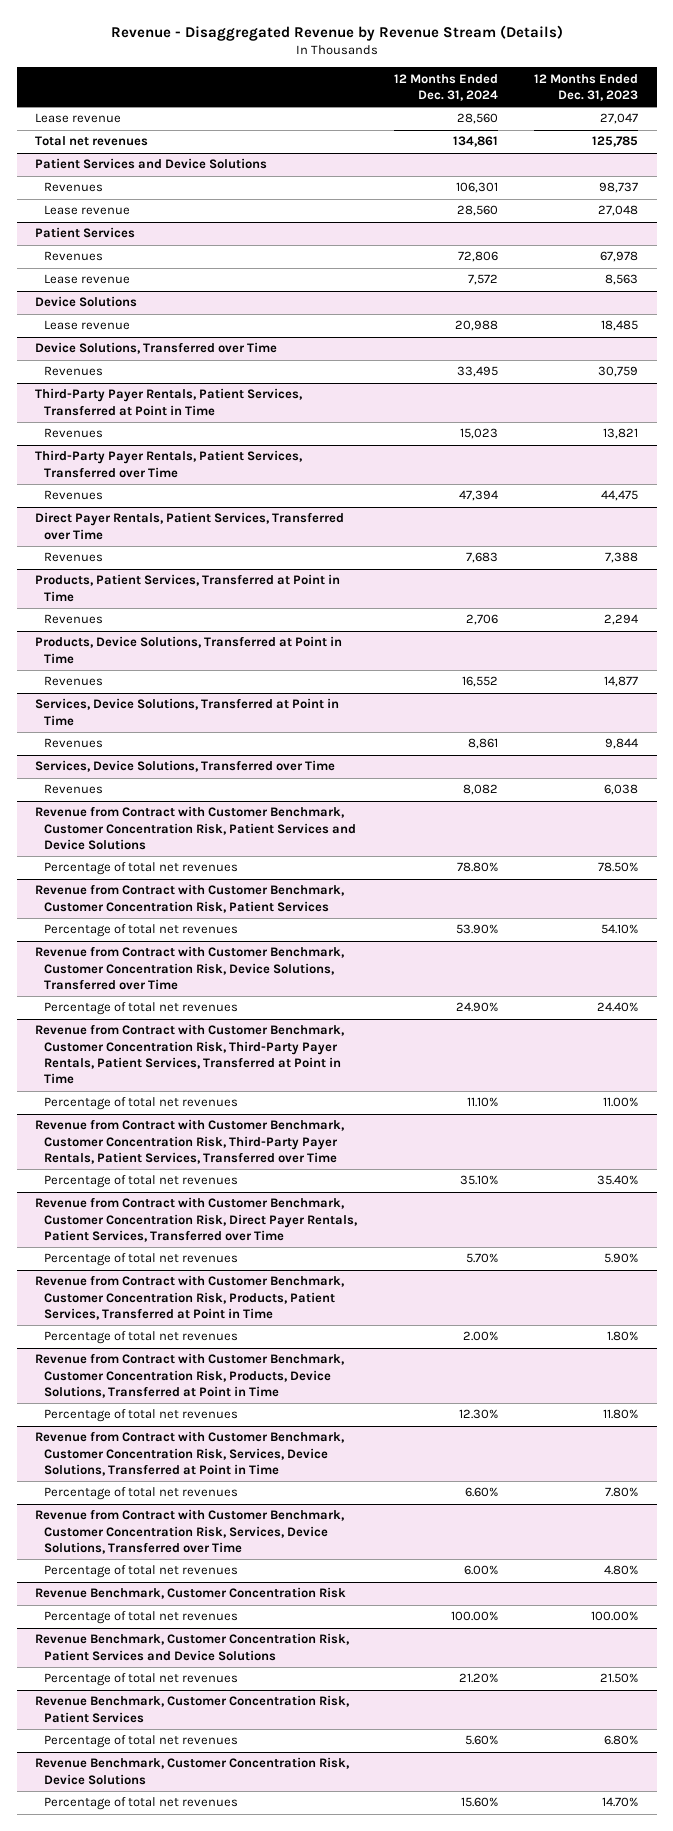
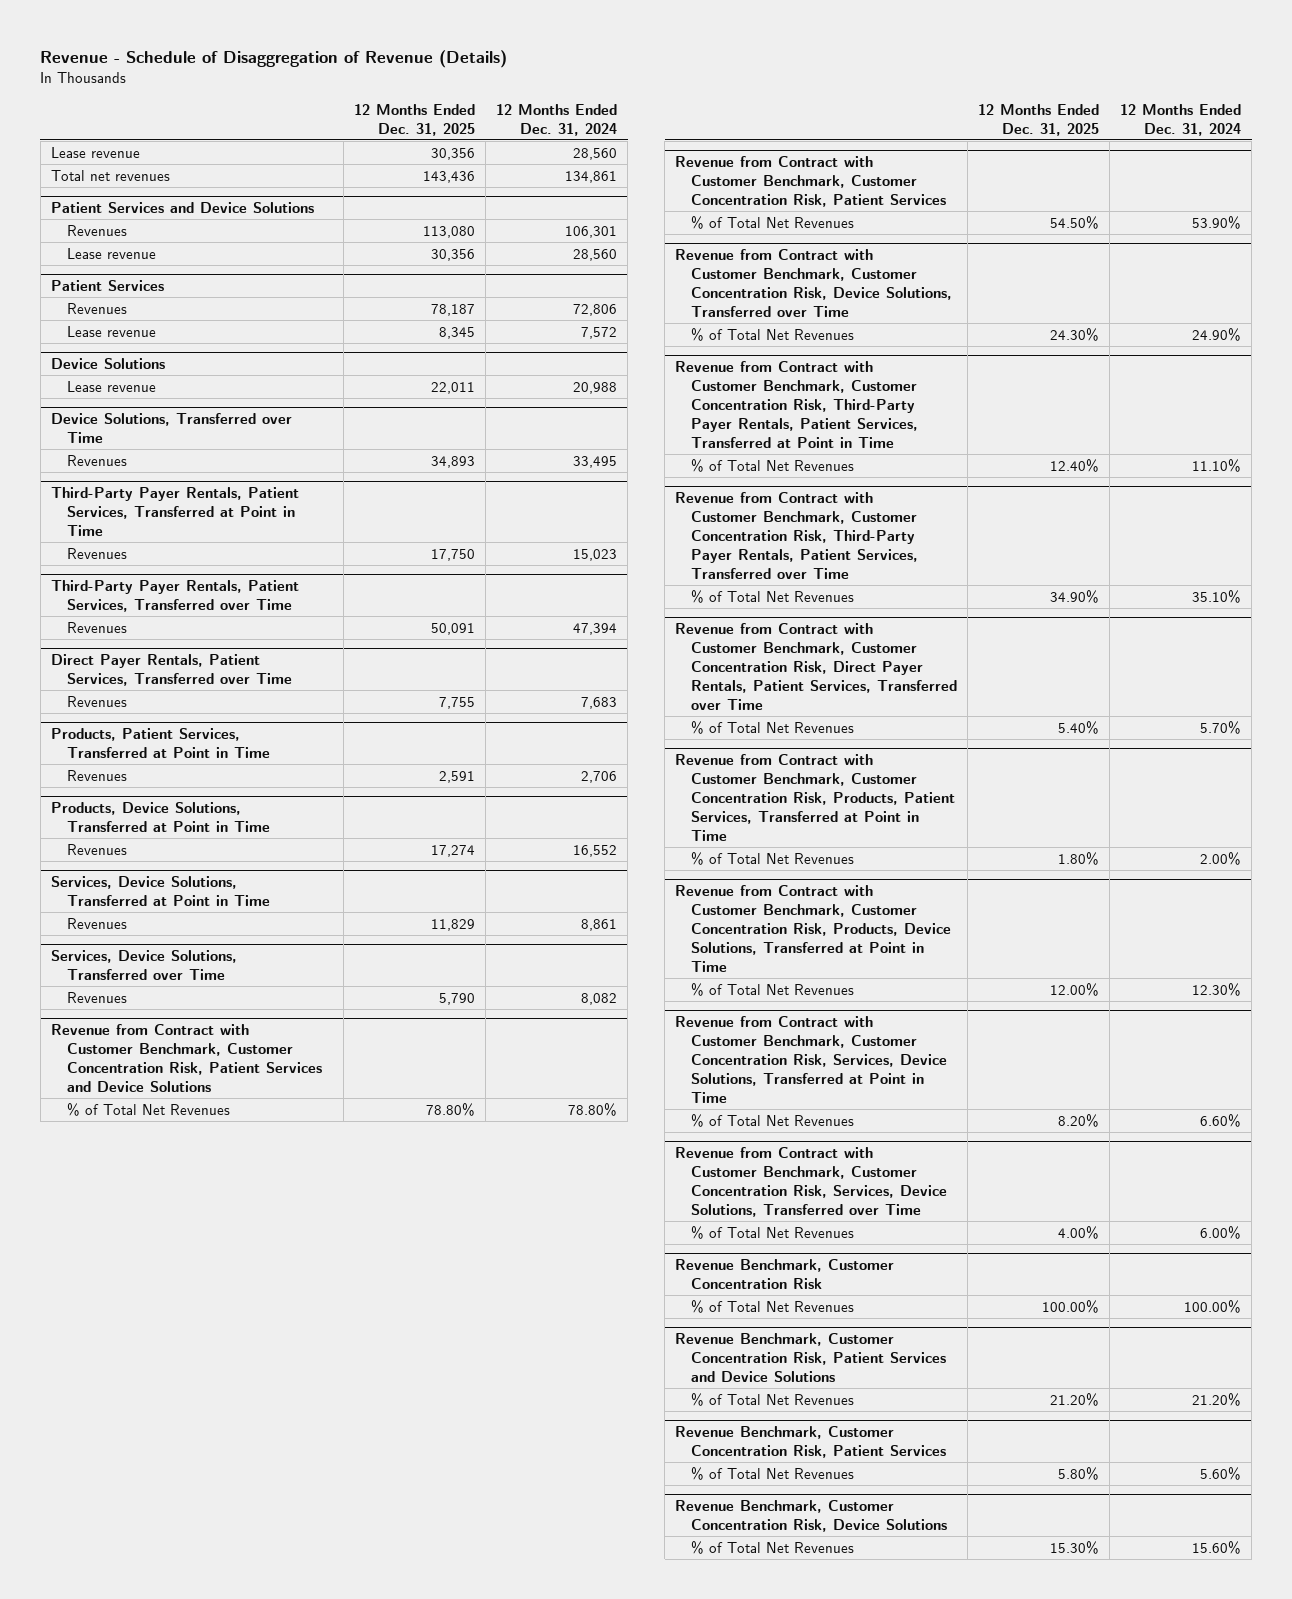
- Revenue - Disaggregated Revenue by Revenue Stream (Details)
+ Revenue - Schedule of Disaggregation of Revenue (Details)
- | 12 Months Ended Dec. 31, 2024 | 12 Months Ended Dec. 31, 2023
+ | 12 Months Ended Dec. 31, 2025 | 12 Months Ended Dec. 31, 2024
@ Revenue from Contract with Customer Benchmark, Customer Concentration Risk, Patient Services and Device Solutions
- Percentage of total net revenues | 78.80% | 78.50%
+ % of Total Net Revenues | 78.80% | 78.80%
@ Revenue from Contract with Customer Benchmark, Customer Concentration Risk, Patient Services
- Percentage of total net revenues | 53.90% | 54.10%
+ % of Total Net Revenues | 54.50% | 53.90%
@ Revenue from Contract with Customer Benchmark, Customer Concentration Risk, Device Solutions, Transferred over Time
- Percentage of total net revenues | 24.90% | 24.40%
+ % of Total Net Revenues | 24.30% | 24.90%
@ Revenue from Contract with Customer Benchmark, Customer Concentration Risk, Third-Party Payer Rentals, Patient Services, Transferred at Point in Time
- Percentage of total net revenues | 11.10% | 11.00%
+ % of Total Net Revenues | 12.40% | 11.10%
@ Revenue from Contract with Customer Benchmark, Customer Concentration Risk, Third-Party Payer Rentals, Patient Services, Transferred over Time
- Percentage of total net revenues | 35.10% | 35.40%
+ % of Total Net Revenues | 34.90% | 35.10%
@ Revenue from Contract with Customer Benchmark, Customer Concentration Risk, Direct Payer Rentals, Patient Services, Transferred over Time
- Percentage of total net revenues | 5.70% | 5.90%
+ % of Total Net Revenues | 5.40% | 5.70%
@ Revenue from Contract with Customer Benchmark, Customer Concentration Risk, Products, Patient Services, Transferred at Point in Time
- Percentage of total net revenues | 2.00% | 1.80%
+ % of Total Net Revenues | 1.80% | 2.00%
@ Revenue from Contract with Customer Benchmark, Customer Concentration Risk, Products, Device Solutions, Transferred at Point in Time
- Percentage of total net revenues | 12.30% | 11.80%
+ % of Total Net Revenues | 12.00% | 12.30%
@ Revenue from Contract with Customer Benchmark, Customer Concentration Risk, Services, Device Solutions, Transferred at Point in Time
- Percentage of total net revenues | 6.60% | 7.80%
+ % of Total Net Revenues | 8.20% | 6.60%
@ Revenue from Contract with Customer Benchmark, Customer Concentration Risk, Services, Device Solutions, Transferred over Time
- Percentage of total net revenues | 6.00% | 4.80%
+ % of Total Net Revenues | 4.00% | 6.00%
@ Revenue Benchmark, Customer Concentration Risk
- Percentage of total net revenues | 100.00% | 100.00%
+ % of Total Net Revenues | 100.00% | 100.00%
@ Revenue Benchmark, Customer Concentration Risk, Patient Services and Device Solutions
- Percentage of total net revenues | 21.20% | 21.50%
+ % of Total Net Revenues | 21.20% | 21.20%
@ Revenue Benchmark, Customer Concentration Risk, Patient Services
- Percentage of total net revenues | 5.60% | 6.80%
+ % of Total Net Revenues | 5.80% | 5.60%
@ Revenue Benchmark, Customer Concentration Risk, Device Solutions
- Percentage of total net revenues | 15.60% | 14.70%
+ % of Total Net Revenues | 15.30% | 15.60%

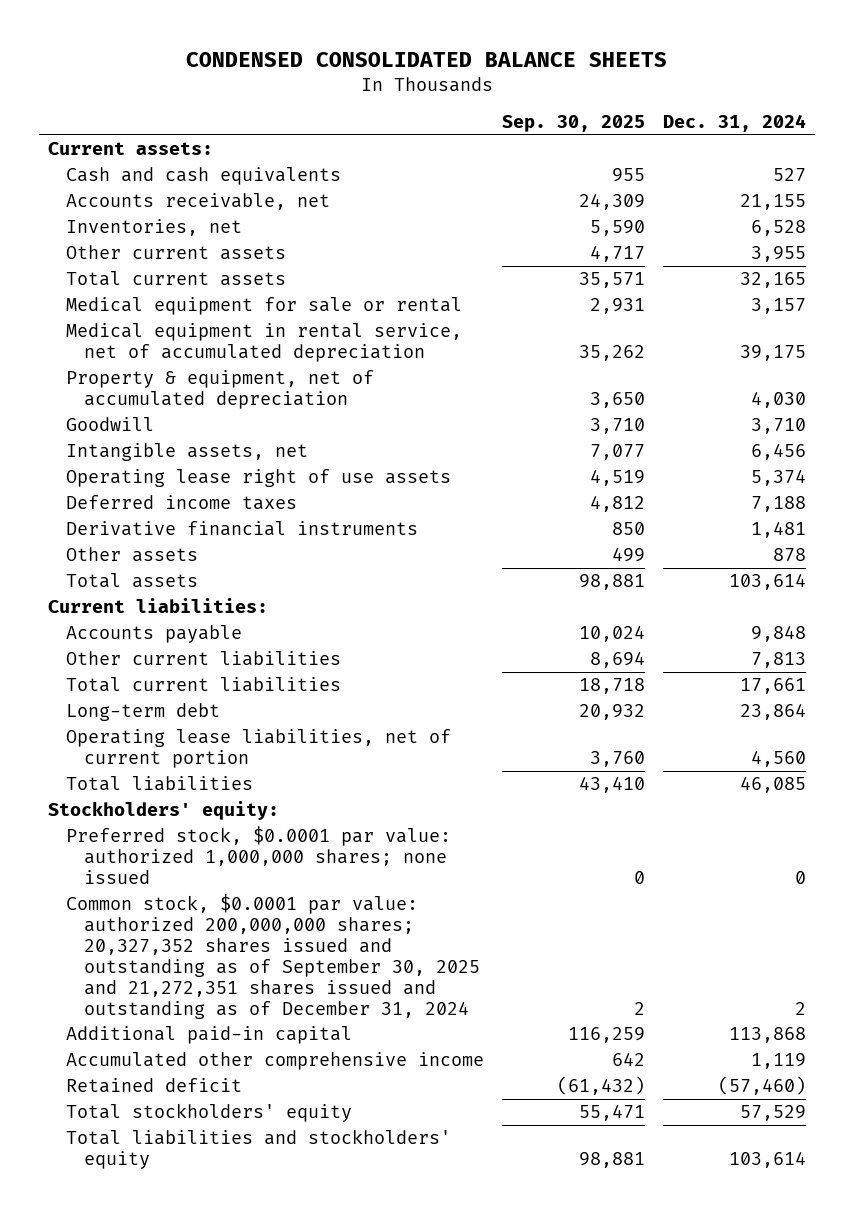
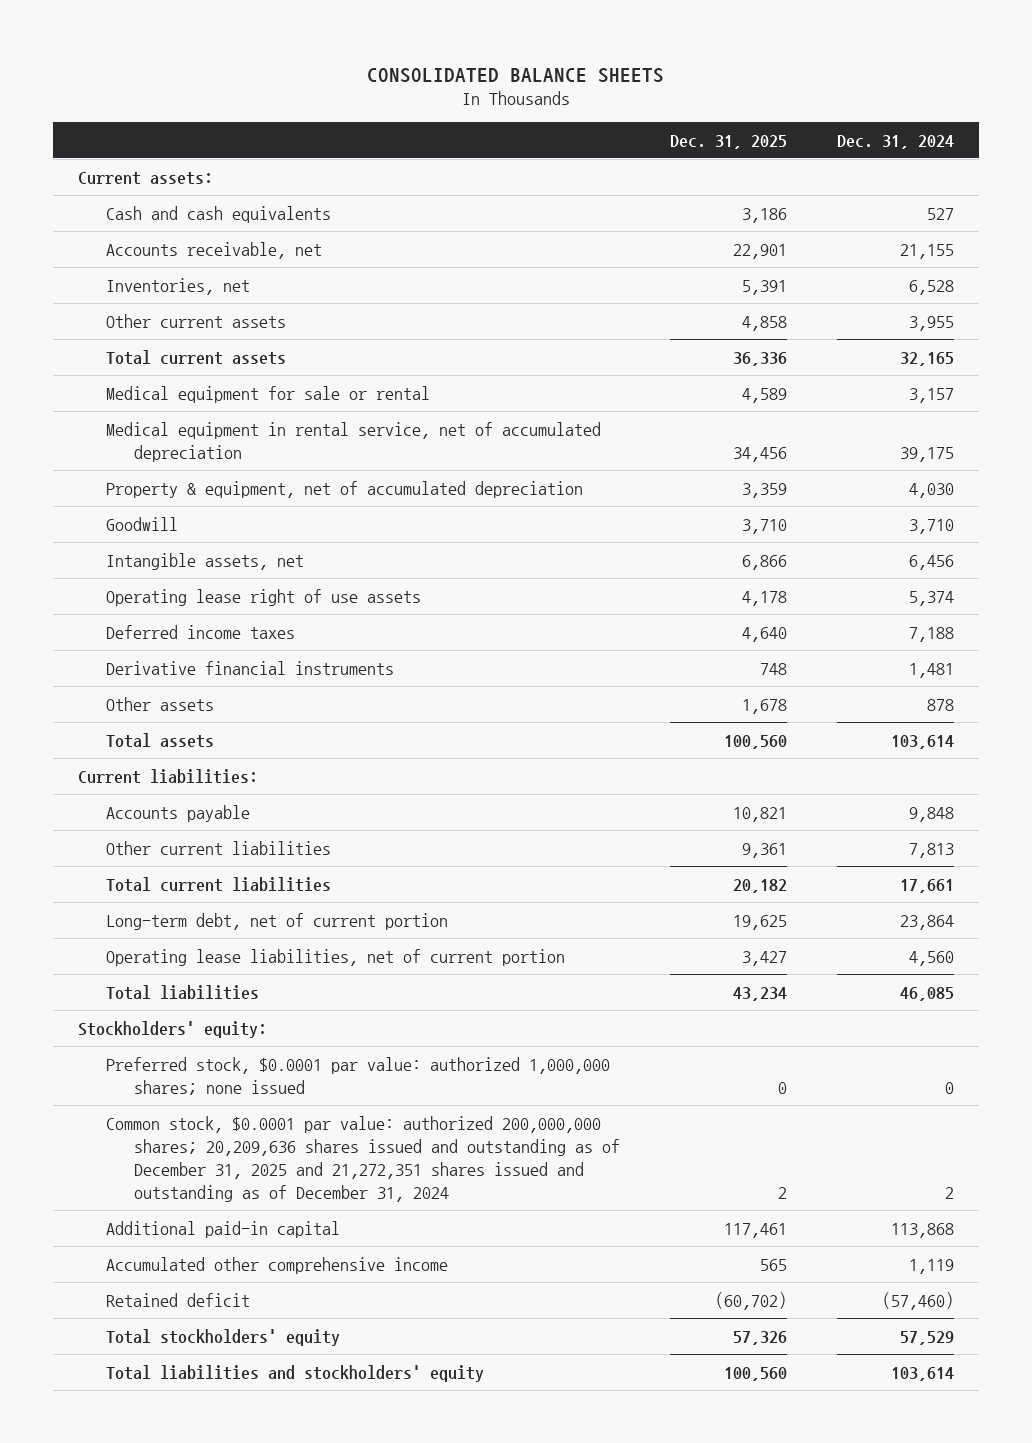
- CONDENSED CONSOLIDATED BALANCE SHEETS
+ CONSOLIDATED BALANCE SHEETS
- | Sep. 30, 2025 | Dec. 31, 2024
+ | Dec. 31, 2025 | Dec. 31, 2024
- Long-term debt | 20,932 | 23,864
+ Long-term debt, net of current portion | 19,625 | 23,864
- Common stock, $0.0001 par value: authorized 200,000,000 shares; 20,327,352 shares issued and outstanding as of September 30, 2025 and 21,272,351 shares issued and outstanding as of December 31, 2024 | 2 | 2
+ Common stock, $0.0001 par value: authorized 200,000,000 shares; 20,209,636 shares issued and outstanding as of December 31, 2025 and 21,272,351 shares issued and outstanding as of December 31, 2024 | 2 | 2

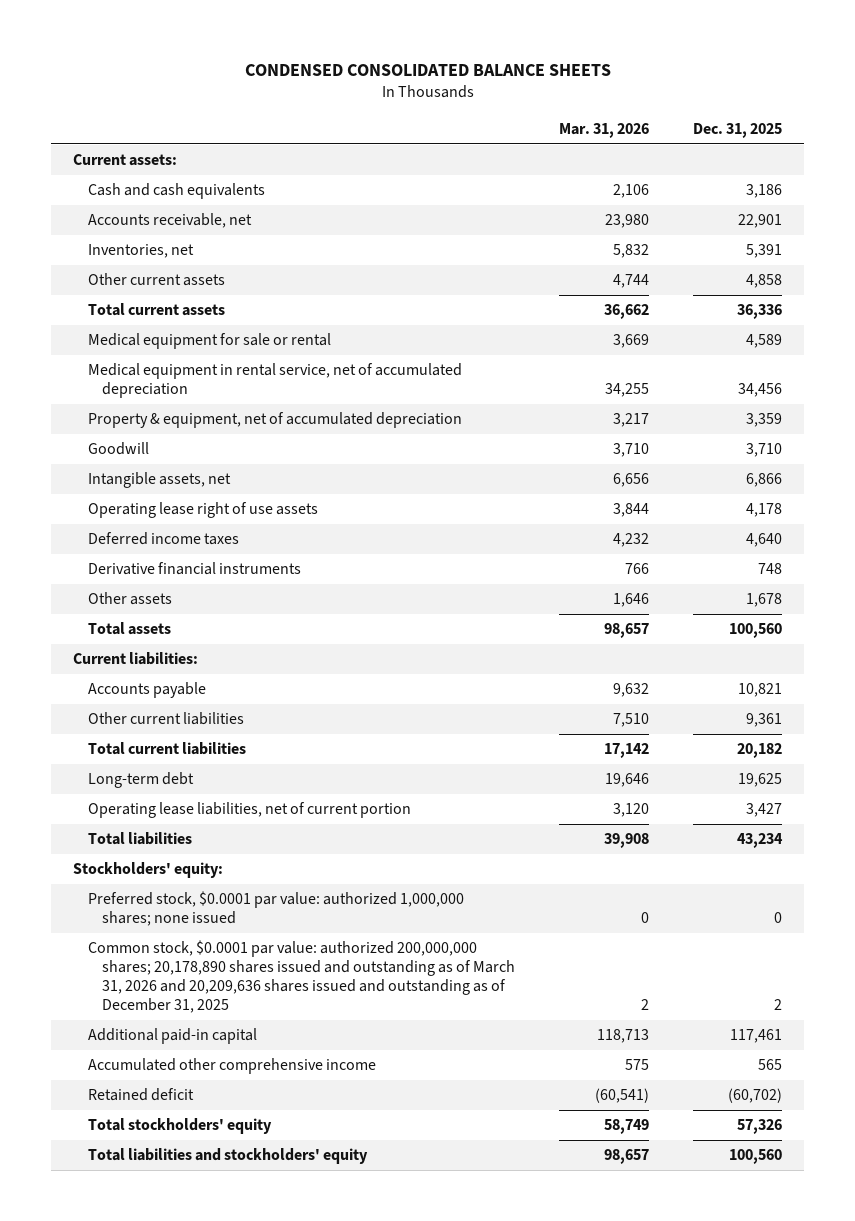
- CONSOLIDATED BALANCE SHEETS
+ CONDENSED CONSOLIDATED BALANCE SHEETS
- | Dec. 31, 2025 | Dec. 31, 2024
+ | Mar. 31, 2026 | Dec. 31, 2025
- Long-term debt, net of current portion | 19,625 | 23,864
+ Long-term debt | 19,646 | 19,625
- Common stock, $0.0001 par value: authorized 200,000,000 shares; 20,209,636 shares issued and outstanding as of December 31, 2025 and 21,272,351 shares issued and outstanding as of December 31, 2024 | 2 | 2
+ Common stock, $0.0001 par value: authorized 200,000,000 shares; 20,178,890 shares issued and outstanding as of March 31, 2026 and 20,209,636 shares issued and outstanding as of December 31, 2025 | 2 | 2

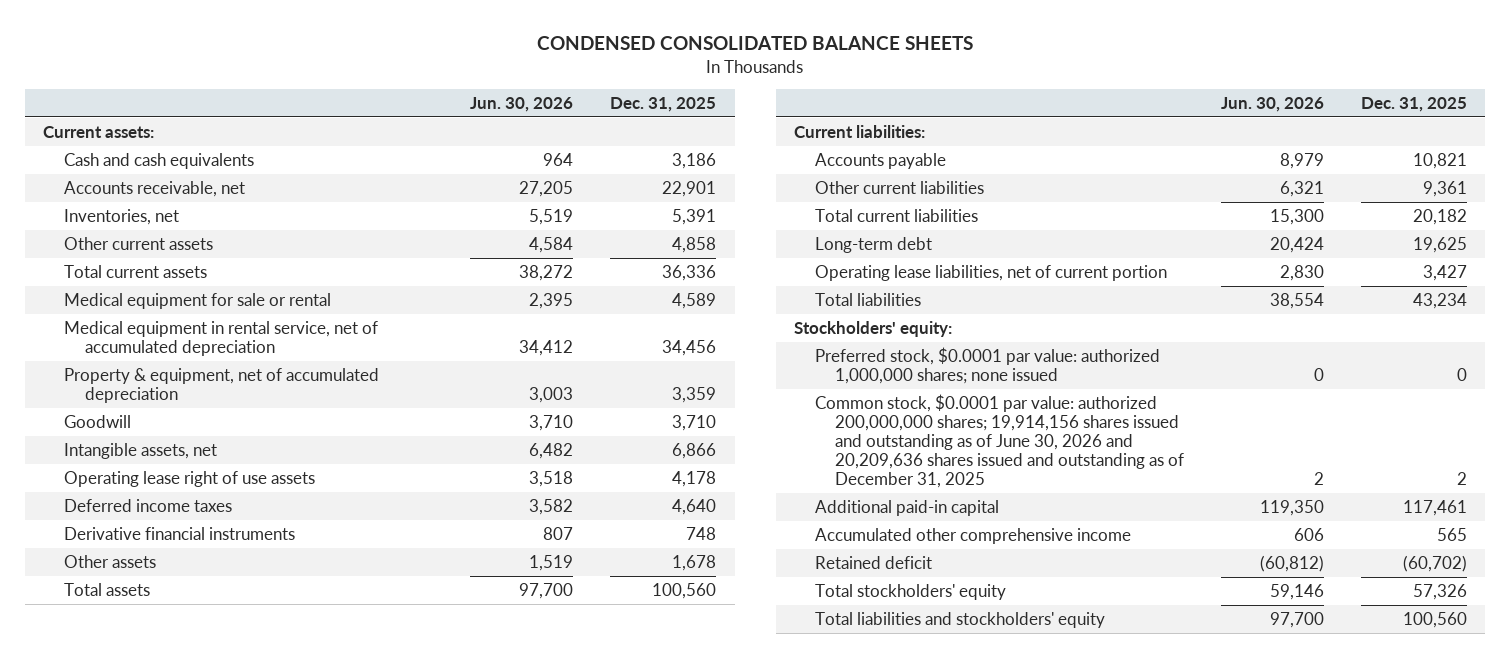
- | Mar. 31, 2026 | Dec. 31, 2025
+ | Jun. 30, 2026 | Dec. 31, 2025
- Common stock, $0.0001 par value: authorized 200,000,000 shares; 20,178,890 shares issued and outstanding as of March 31, 2026 and 20,209,636 shares issued and outstanding as of December 31, 2025 | 2 | 2
+ Common stock, $0.0001 par value: authorized 200,000,000 shares; 19,914,156 shares issued and outstanding as of June 30, 2026 and 20,209,636 shares issued and outstanding as of December 31, 2025 | 2 | 2

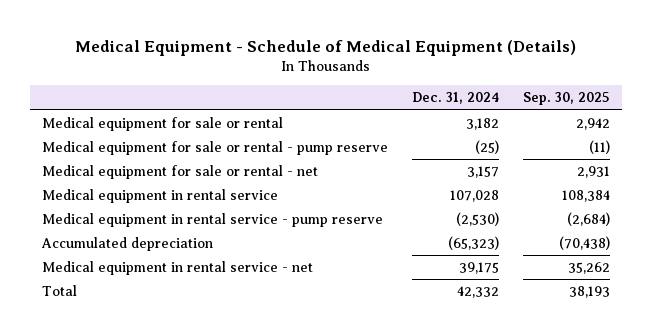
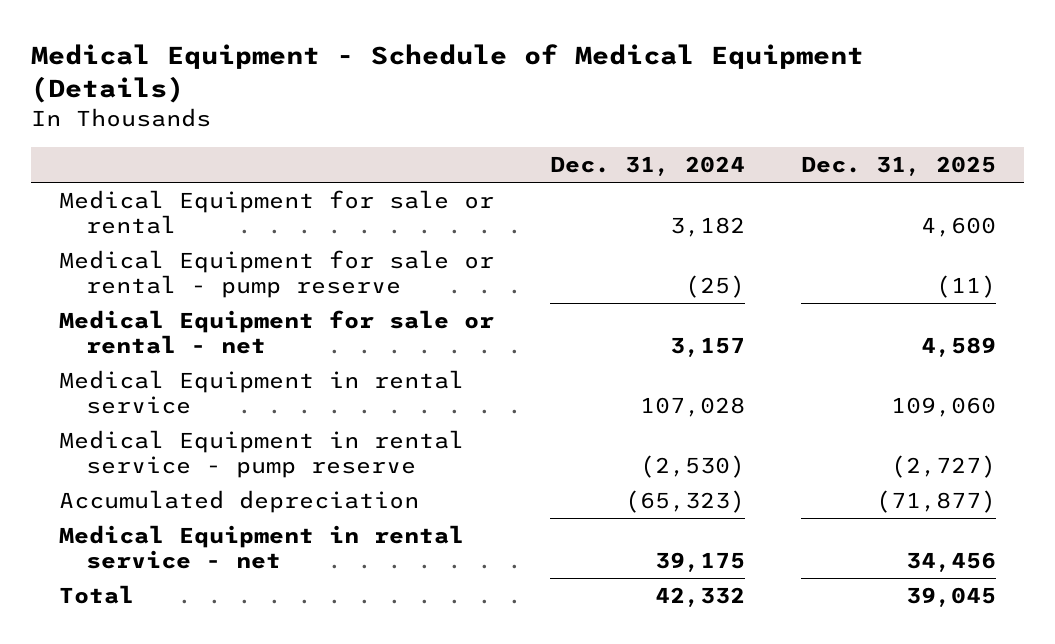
- | Dec. 31, 2024 | Sep. 30, 2025
+ | Dec. 31, 2024 | Dec. 31, 2025
- Medical equipment for sale or rental | 3,182 | 2,942
- Medical equipment for sale or rental - pump reserve | (25) | (11)
- Medical equipment for sale or rental - net | 3,157 | 2,931
- Medical equipment in rental service | 107,028 | 108,384
- Medical equipment in rental service - pump reserve | (2,530) | (2,684)
+ Medical Equipment for sale or rental | 3,182 | 4,600
+ Medical Equipment for sale or rental - pump reserve | (25) | (11)
+ Medical Equipment for sale or rental - net | 3,157 | 4,589
+ Medical Equipment in rental service | 107,028 | 109,060
+ Medical Equipment in rental service - pump reserve | (2,530) | (2,727)
- Medical equipment in rental service - net | 39,175 | 35,262
+ Medical Equipment in rental service - net | 39,175 | 34,456

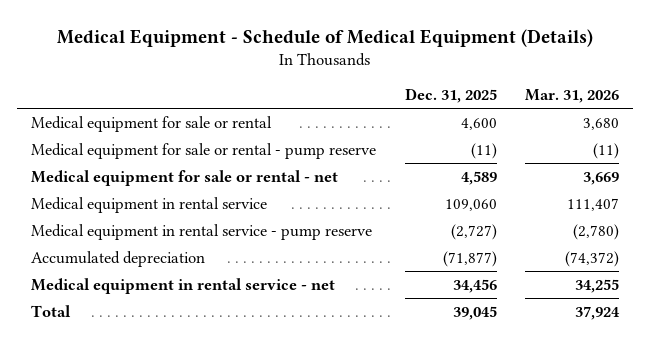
- | Dec. 31, 2024 | Dec. 31, 2025
+ | Dec. 31, 2025 | Mar. 31, 2026
- Medical Equipment for sale or rental | 3,182 | 4,600
- Medical Equipment for sale or rental - pump reserve | (25) | (11)
- Medical Equipment for sale or rental - net | 3,157 | 4,589
- Medical Equipment in rental service | 107,028 | 109,060
- Medical Equipment in rental service - pump reserve | (2,530) | (2,727)
+ Medical equipment for sale or rental | 4,600 | 3,680
+ Medical equipment for sale or rental - pump reserve | (11) | (11)
+ Medical equipment for sale or rental - net | 4,589 | 3,669
+ Medical equipment in rental service | 109,060 | 111,407
+ Medical equipment in rental service - pump reserve | (2,727) | (2,780)
- Medical Equipment in rental service - net | 39,175 | 34,456
+ Medical equipment in rental service - net | 34,456 | 34,255

